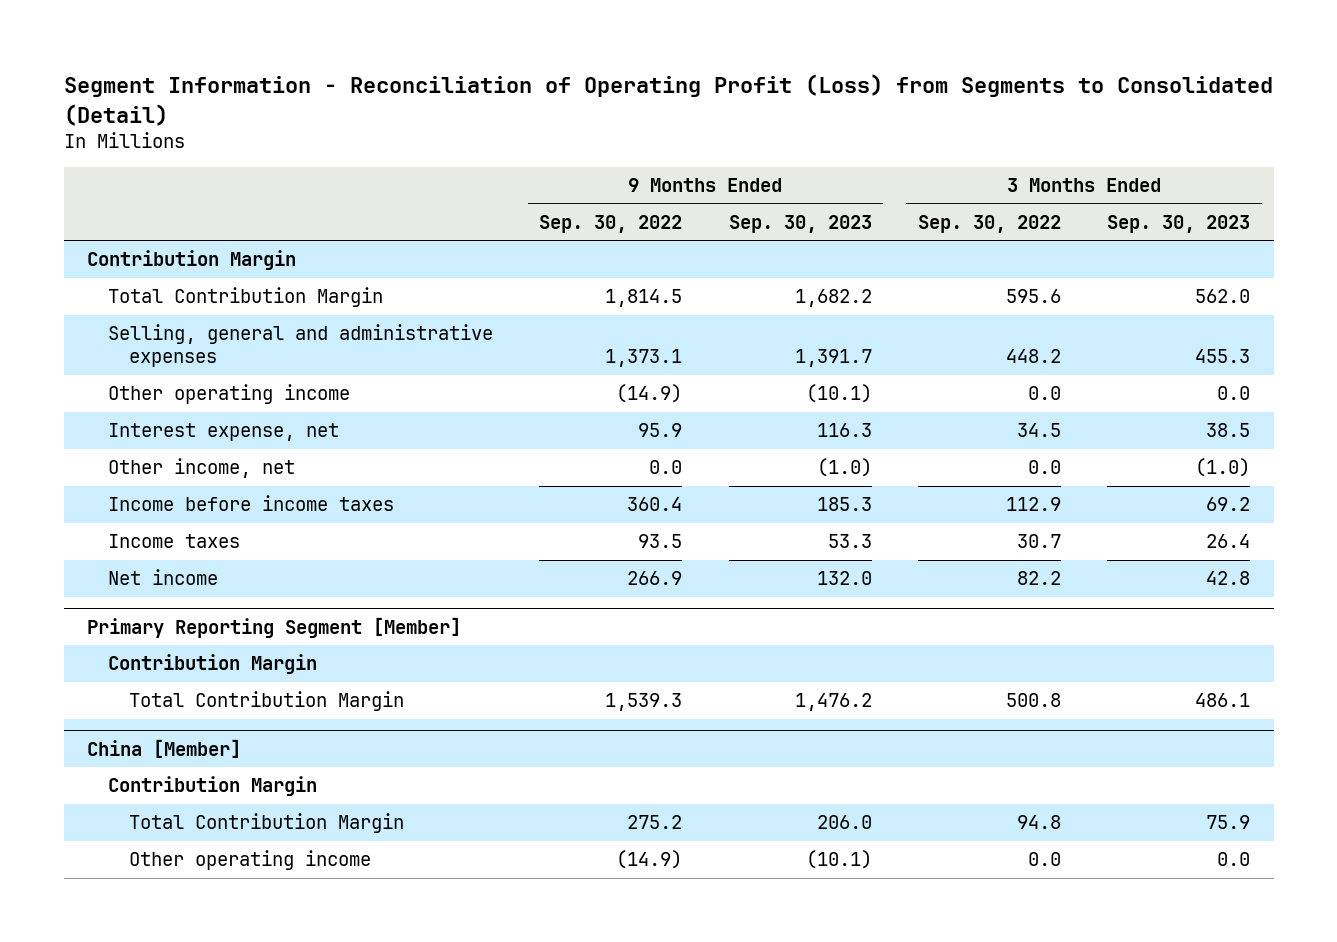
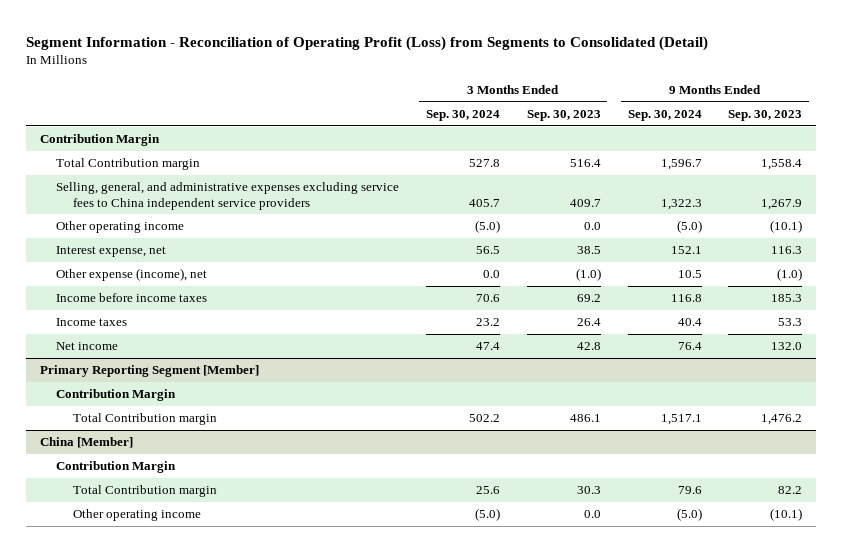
- | 9 Months Ended Sep. 30, 2022 | 9 Months Ended Sep. 30, 2023 | 3 Months Ended Sep. 30, 2022 | 3 Months Ended Sep. 30, 2023
+ | 3 Months Ended Sep. 30, 2024 | 3 Months Ended Sep. 30, 2023 | 9 Months Ended Sep. 30, 2024 | 9 Months Ended Sep. 30, 2023
- Total Contribution Margin | 1,814.5 | 1,682.2 | 595.6 | 562.0
- Selling, general and administrative expenses | 1,373.1 | 1,391.7 | 448.2 | 455.3
+ Total Contribution margin | 527.8 | 516.4 | 1,596.7 | 1,558.4
+ Selling, general, and administrative expenses excluding service fees to China independent service providers | 405.7 | 409.7 | 1,322.3 | 1,267.9
- Other income, net | 0.0 | (1.0) | 0.0 | (1.0)
+ Other expense (income), net | 0.0 | (1.0) | 10.5 | (1.0)
@ Primary Reporting Segment [Member]
- Total Contribution Margin | 1,539.3 | 1,476.2 | 500.8 | 486.1
+ Total Contribution margin | 502.2 | 486.1 | 1,517.1 | 1,476.2
@ China [Member]
- Total Contribution Margin | 275.2 | 206.0 | 94.8 | 75.9
+ Total Contribution margin | 25.6 | 30.3 | 79.6 | 82.2

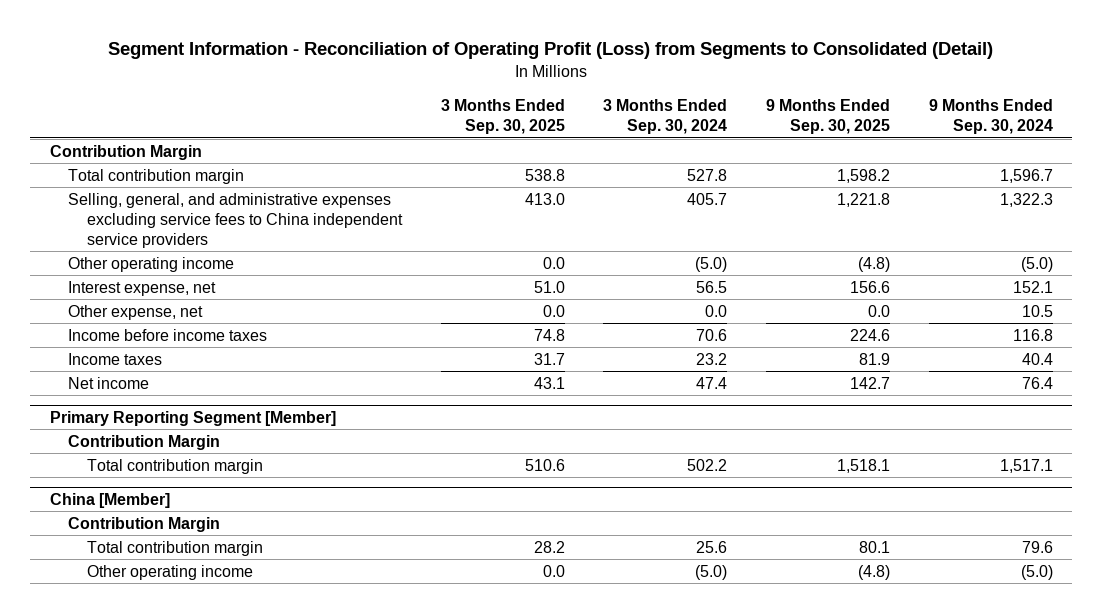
- | 3 Months Ended Sep. 30, 2024 | 3 Months Ended Sep. 30, 2023 | 9 Months Ended Sep. 30, 2024 | 9 Months Ended Sep. 30, 2023
+ | 3 Months Ended Sep. 30, 2025 | 3 Months Ended Sep. 30, 2024 | 9 Months Ended Sep. 30, 2025 | 9 Months Ended Sep. 30, 2024
- Total Contribution margin | 527.8 | 516.4 | 1,596.7 | 1,558.4
+ Total contribution margin | 538.8 | 527.8 | 1,598.2 | 1,596.7
- Other expense (income), net | 0.0 | (1.0) | 10.5 | (1.0)
+ Other expense, net | 0.0 | 0.0 | 0.0 | 10.5
@ Primary Reporting Segment [Member]
- Total Contribution margin | 502.2 | 486.1 | 1,517.1 | 1,476.2
+ Total contribution margin | 510.6 | 502.2 | 1,518.1 | 1,517.1
@ China [Member]
- Total Contribution margin | 25.6 | 30.3 | 79.6 | 82.2
+ Total contribution margin | 28.2 | 25.6 | 80.1 | 79.6

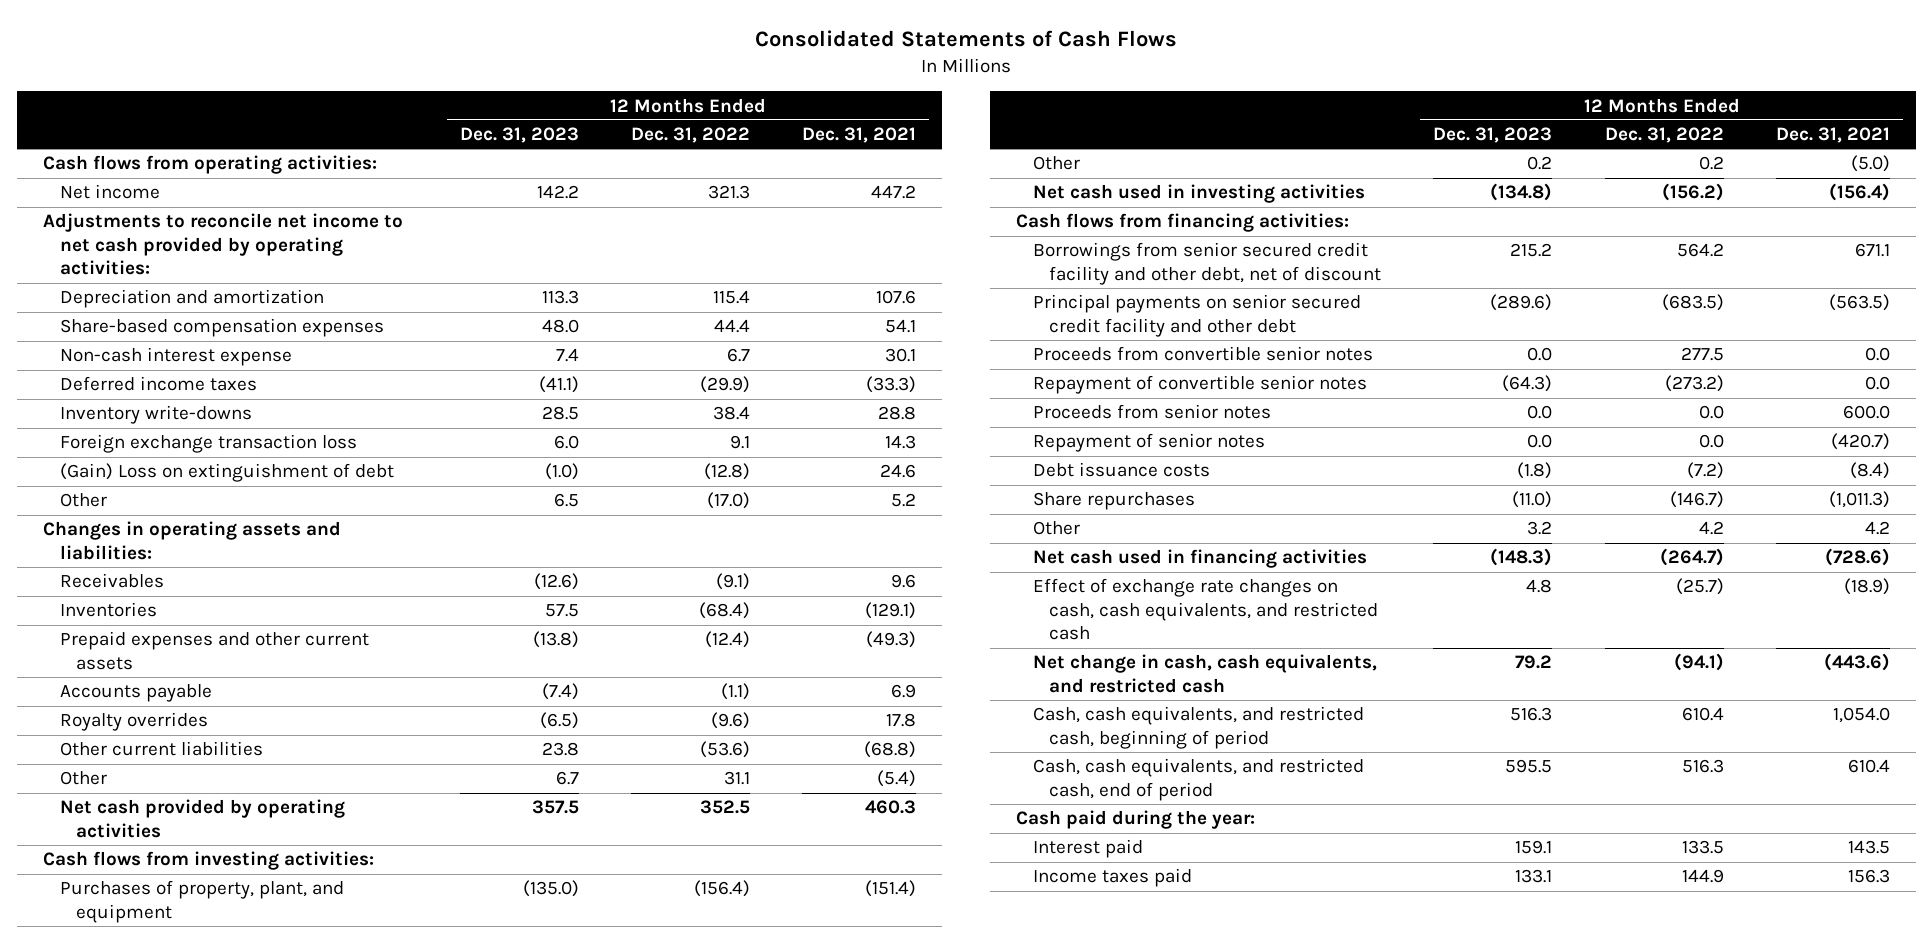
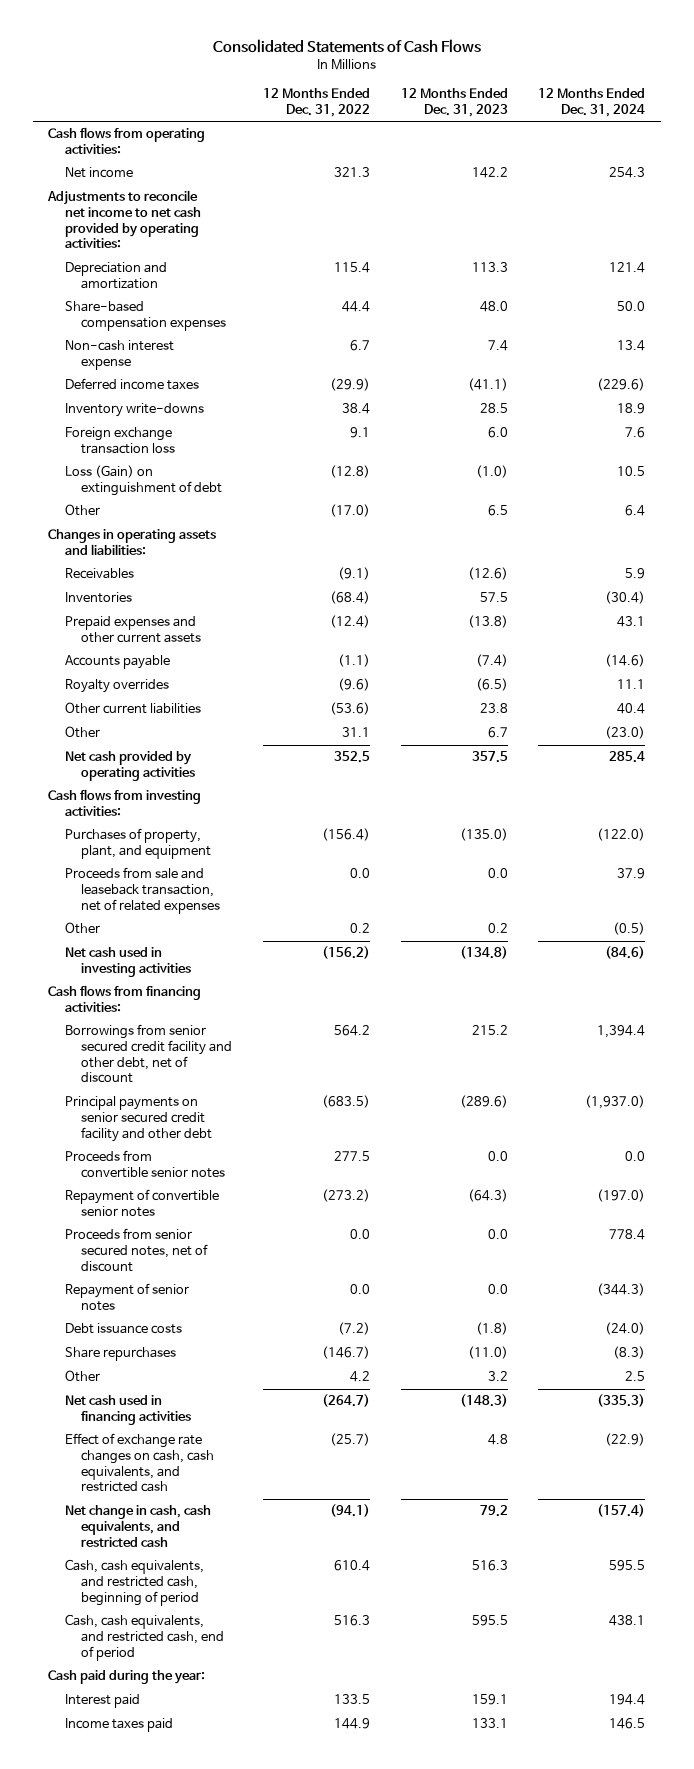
- | 12 Months Ended Dec. 31, 2023 | 12 Months Ended Dec. 31, 2022 | 12 Months Ended Dec. 31, 2021
+ | 12 Months Ended Dec. 31, 2022 | 12 Months Ended Dec. 31, 2023 | 12 Months Ended Dec. 31, 2024
- (Gain) Loss on extinguishment of debt | (1.0) | (12.8) | 24.6
+ Loss (Gain) on extinguishment of debt | (12.8) | (1.0) | 10.5
+ Proceeds from sale and leaseback transaction, net of related expenses | 0.0 | 0.0 | 37.9
- Proceeds from senior notes | 0.0 | 0.0 | 600.0
+ Proceeds from senior secured notes, net of discount | 0.0 | 0.0 | 778.4

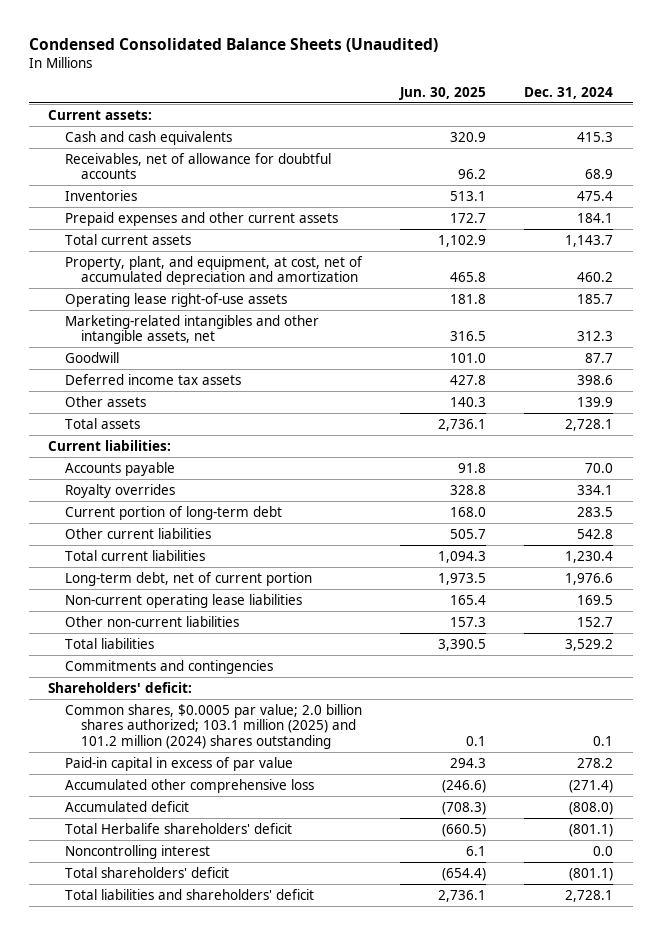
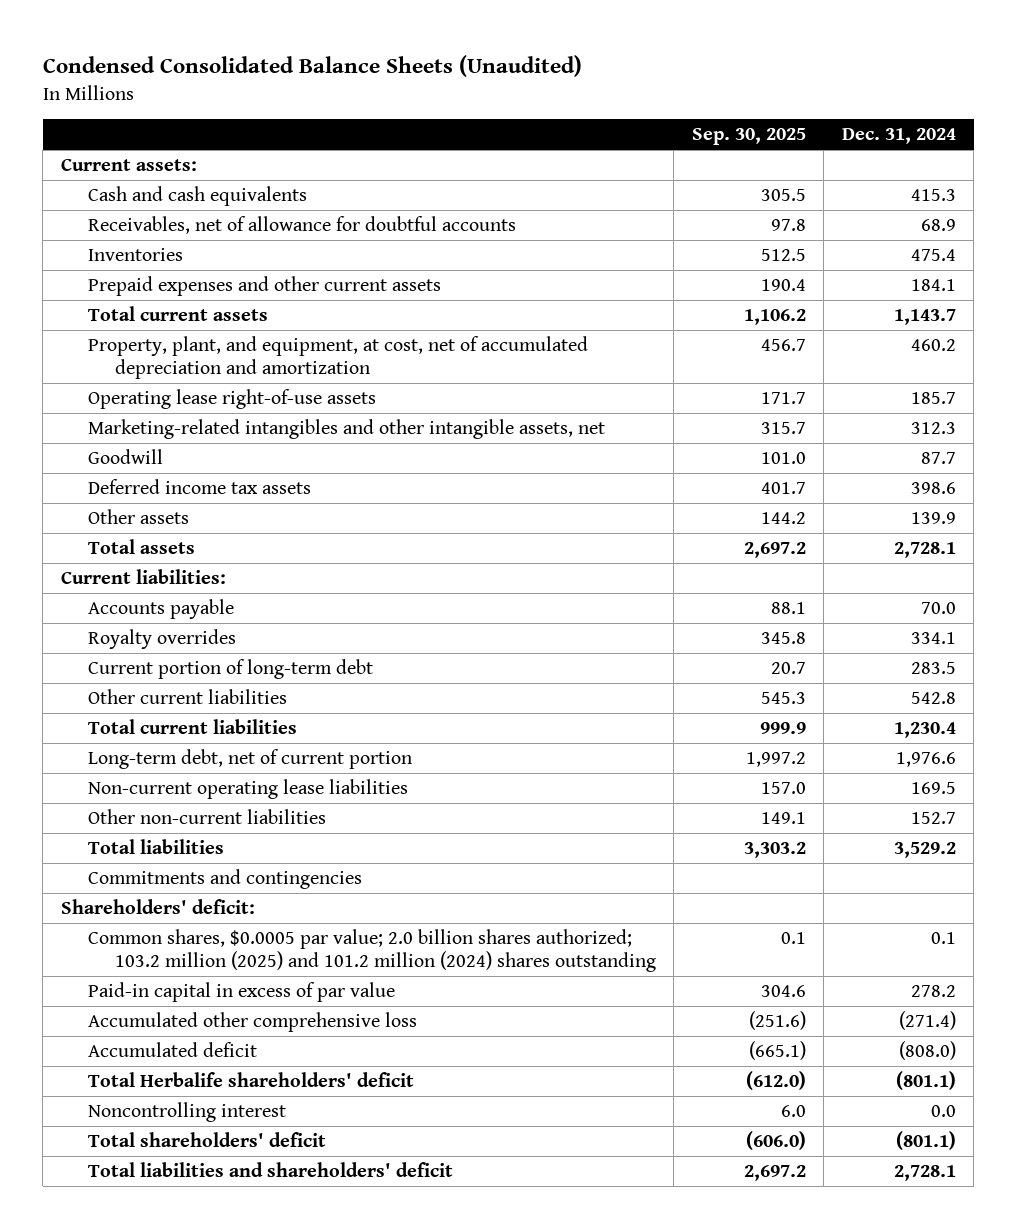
- | Jun. 30, 2025 | Dec. 31, 2024
+ | Sep. 30, 2025 | Dec. 31, 2024
- Common shares, $0.0005 par value; 2.0 billion shares authorized; 103.1 million (2025) and 101.2 million (2024) shares outstanding | 0.1 | 0.1
+ Common shares, $0.0005 par value; 2.0 billion shares authorized; 103.2 million (2025) and 101.2 million (2024) shares outstanding | 0.1 | 0.1

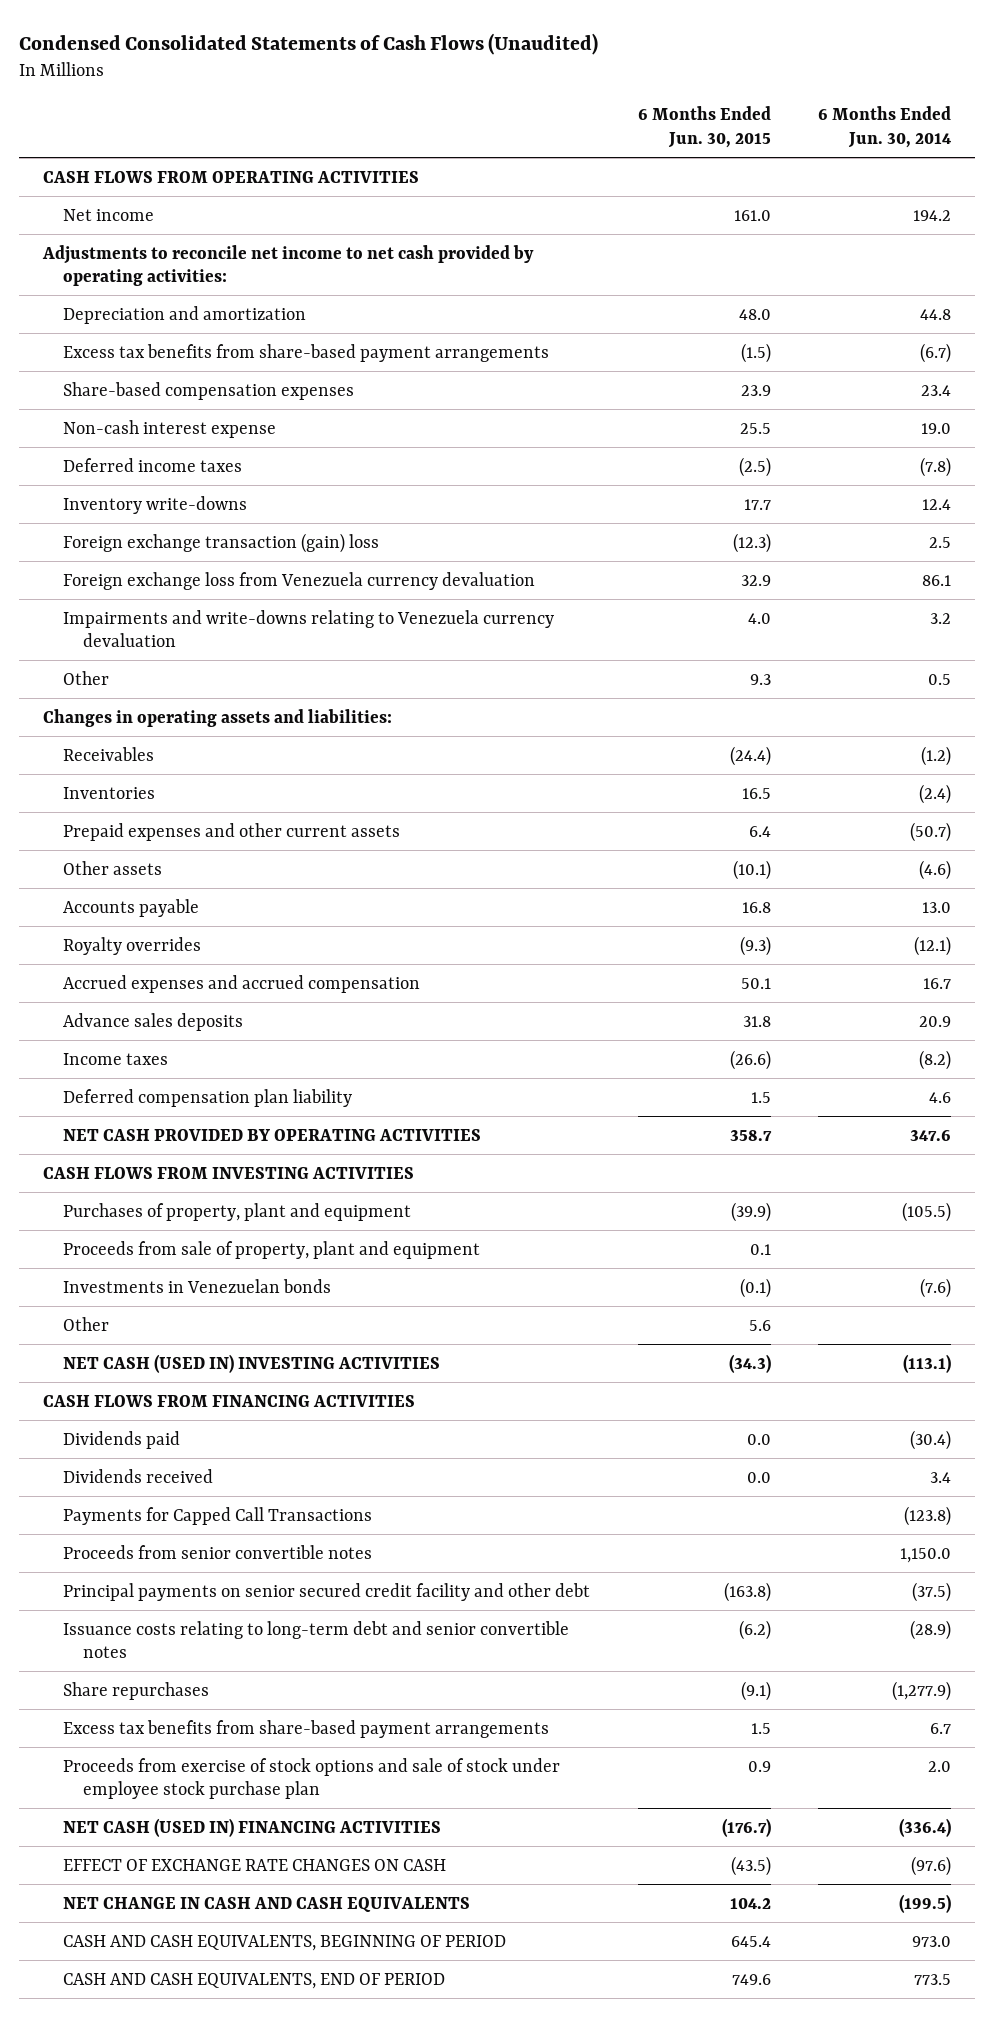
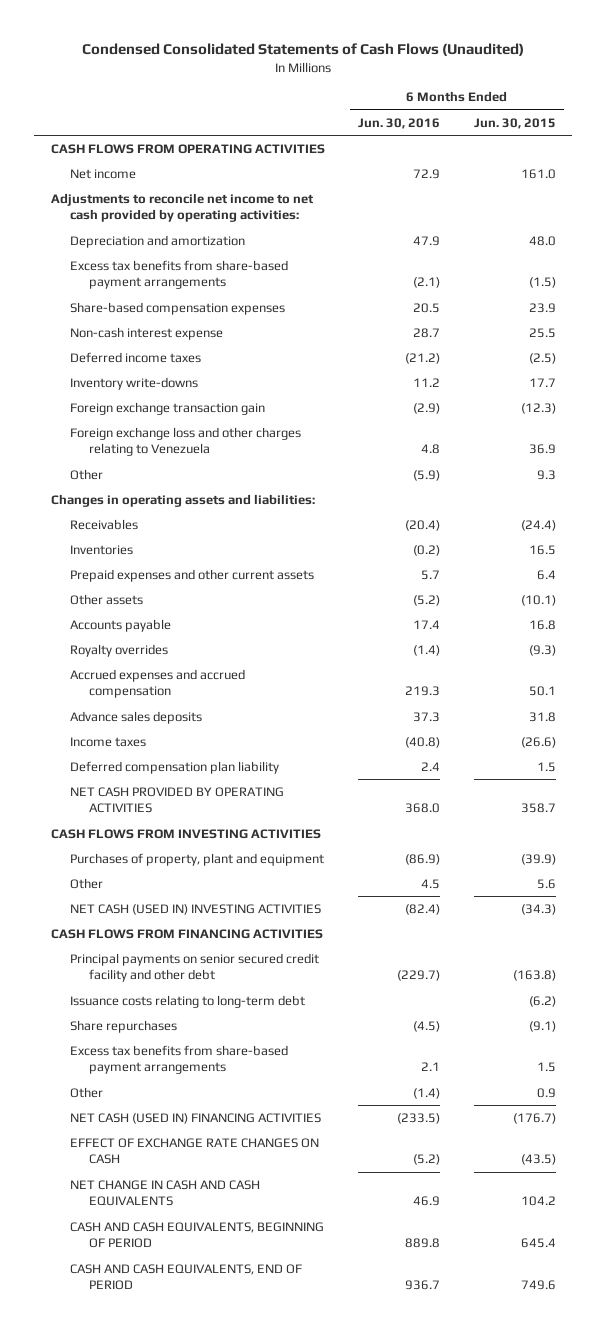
- | 6 Months Ended Jun. 30, 2015 | 6 Months Ended Jun. 30, 2014
+ | 6 Months Ended Jun. 30, 2016 | 6 Months Ended Jun. 30, 2015
- Foreign exchange transaction (gain) loss | (12.3) | 2.5
- Foreign exchange loss from Venezuela currency devaluation | 32.9 | 86.1
- Impairments and write-downs relating to Venezuela currency devaluation | 4.0 | 3.2
+ Foreign exchange transaction gain | (2.9) | (12.3)
+ Foreign exchange loss and other charges relating to Venezuela | 4.8 | 36.9
- Proceeds from sale of property, plant and equipment | 0.1 |
- Investments in Venezuelan bonds | (0.1) | (7.6)
- Dividends paid | 0.0 | (30.4)
- Dividends received | 0.0 | 3.4
- Payments for Capped Call Transactions | | (123.8)
- Proceeds from senior convertible notes | | 1,150.0
- Issuance costs relating to long-term debt and senior convertible notes | (6.2) | (28.9)
+ Issuance costs relating to long-term debt | | (6.2)
- Proceeds from exercise of stock options and sale of stock under employee stock purchase plan | 0.9 | 2.0
+ Other | (1.4) | 0.9

